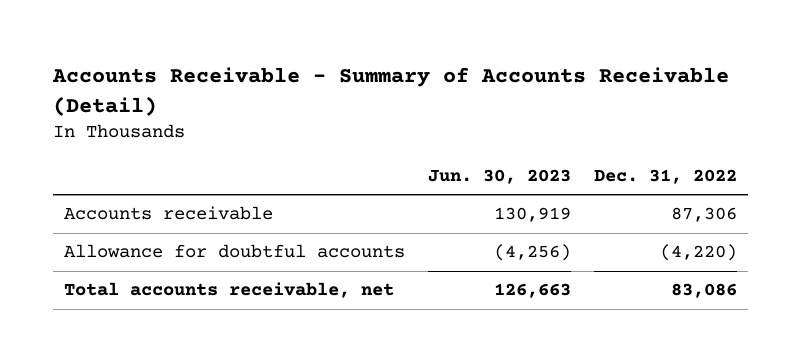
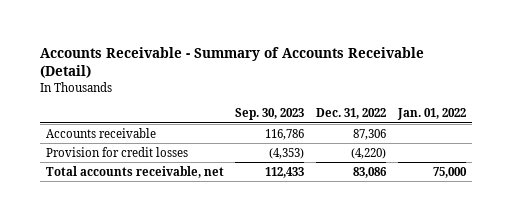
- | Jun. 30, 2023 | Dec. 31, 2022
+ | Sep. 30, 2023 | Dec. 31, 2022 | Jan. 01, 2022
- Allowance for doubtful accounts | (4,256) | (4,220)
+ Provision for credit losses | (4,353) | (4,220) |

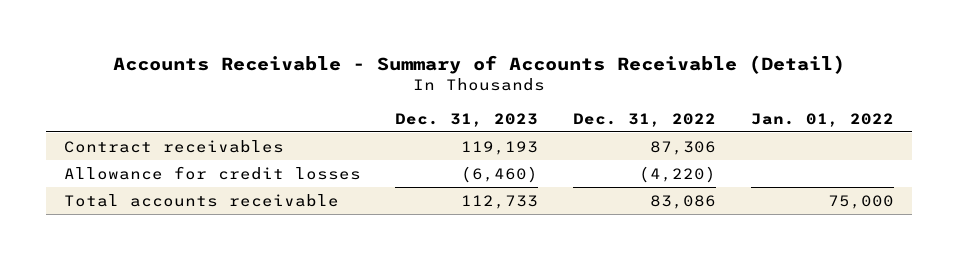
- | Sep. 30, 2023 | Dec. 31, 2022 | Jan. 01, 2022
+ | Dec. 31, 2023 | Dec. 31, 2022 | Jan. 01, 2022
- Accounts receivable | 116,786 | 87,306 |
- Provision for credit losses | (4,353) | (4,220) |
- Total accounts receivable, net | 112,433 | 83,086 | 75,000
+ Contract receivables | 119,193 | 87,306 |
+ Allowance for credit losses | (6,460) | (4,220) |
+ Total accounts receivable | 112,733 | 83,086 | 75,000

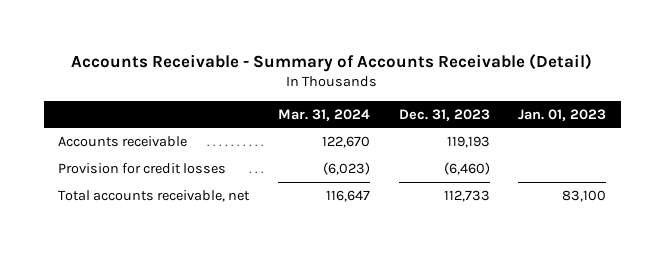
- | Dec. 31, 2023 | Dec. 31, 2022 | Jan. 01, 2022
+ | Mar. 31, 2024 | Dec. 31, 2023 | Jan. 01, 2023
- Contract receivables | 119,193 | 87,306 |
- Allowance for credit losses | (6,460) | (4,220) |
- Total accounts receivable | 112,733 | 83,086 | 75,000
+ Accounts receivable | 122,670 | 119,193 |
+ Provision for credit losses | (6,023) | (6,460) |
+ Total accounts receivable, net | 116,647 | 112,733 | 83,100

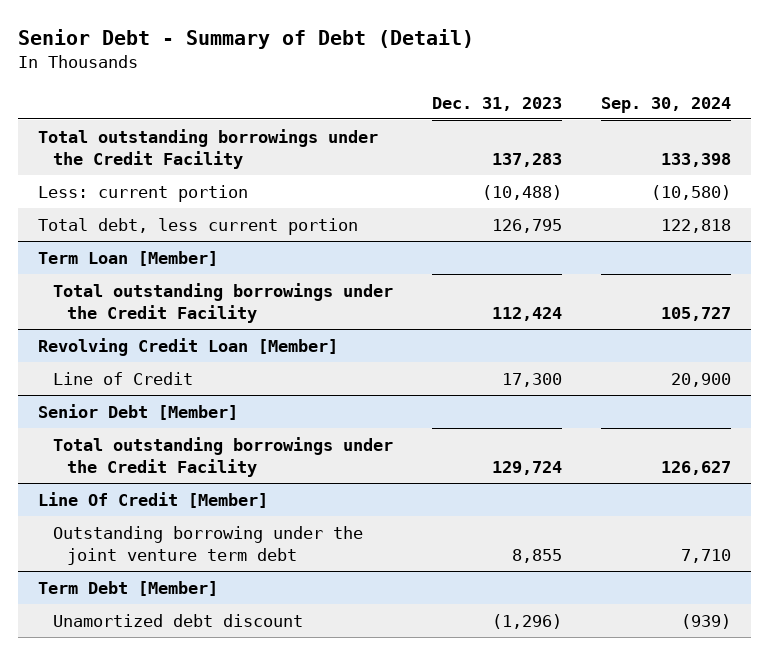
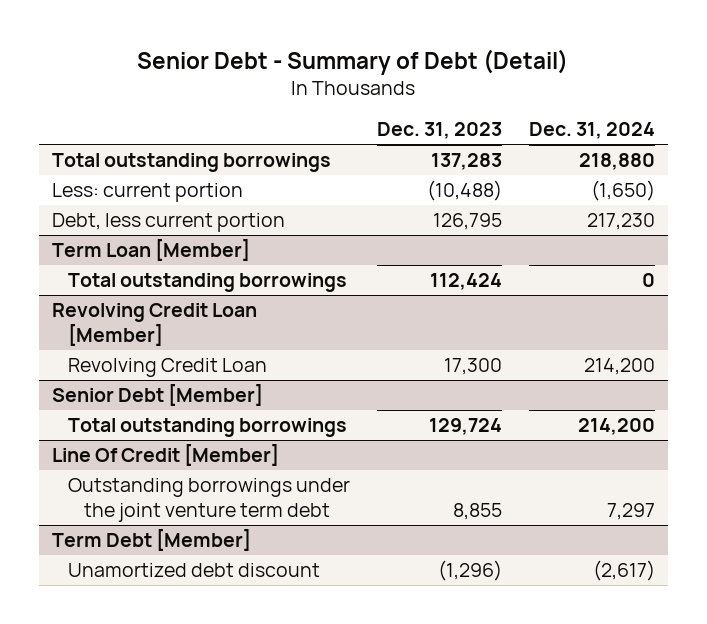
- | Dec. 31, 2023 | Sep. 30, 2024
+ | Dec. 31, 2023 | Dec. 31, 2024
- Total outstanding borrowings under the Credit Facility | 137,283 | 133,398
+ Total outstanding borrowings | 137,283 | 218,880
- Total debt, less current portion | 126,795 | 122,818
+ Debt, less current portion | 126,795 | 217,230
@ Term Loan [Member]
- Total outstanding borrowings under the Credit Facility | 112,424 | 105,727
+ Total outstanding borrowings | 112,424 | 0
@ Revolving Credit Loan [Member]
- Line of Credit | 17,300 | 20,900
+ Revolving Credit Loan | 17,300 | 214,200
@ Senior Debt [Member]
- Total outstanding borrowings under the Credit Facility | 129,724 | 126,627
+ Total outstanding borrowings | 129,724 | 214,200
@ Line Of Credit [Member]
- Outstanding borrowing under the joint venture term debt | 8,855 | 7,710
+ Outstanding borrowings under the joint venture term debt | 8,855 | 7,297

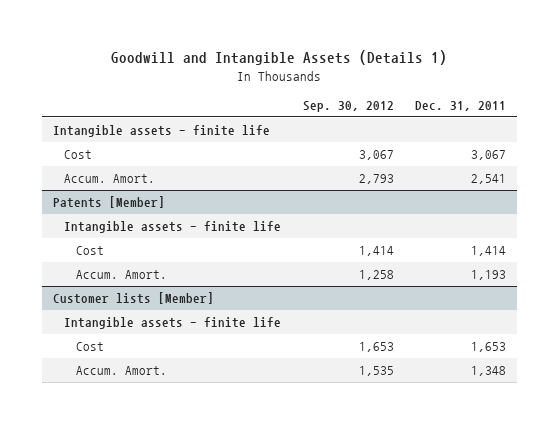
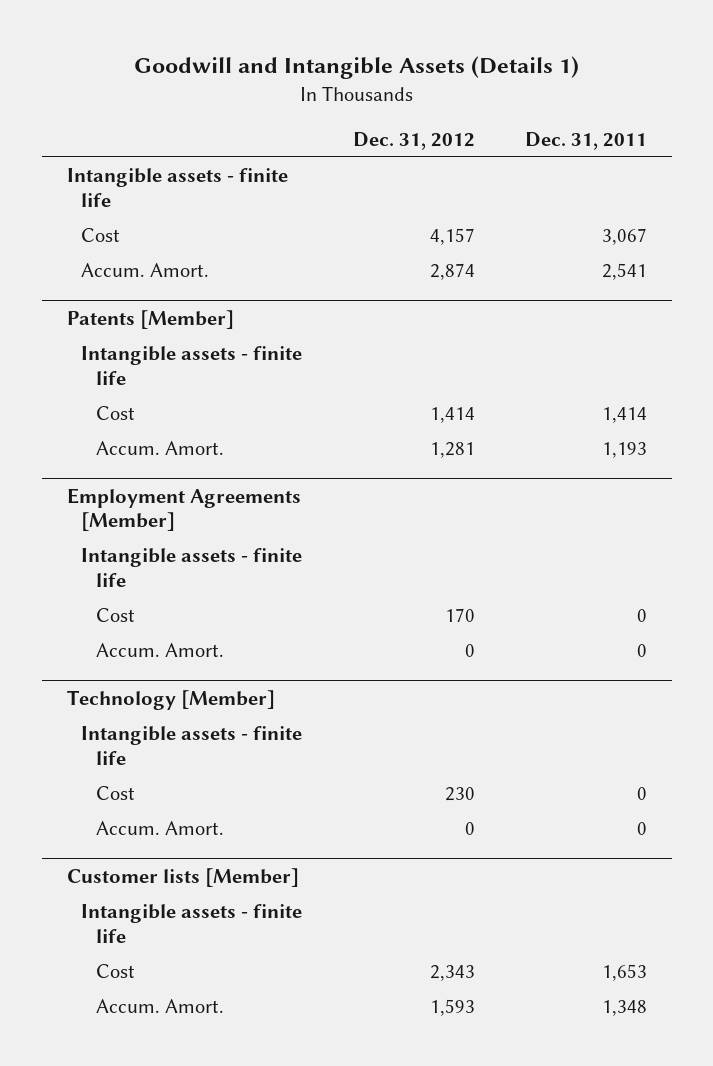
- | Sep. 30, 2012 | Dec. 31, 2011
+ | Dec. 31, 2012 | Dec. 31, 2011
+ Employment Agreements [Member]
+ Intangible assets - finite life
+ Cost | 170 | 0
+ Accum. Amort. | 0 | 0
+ Technology [Member]
+ Intangible assets - finite life
+ Cost | 230 | 0
+ Accum. Amort. | 0 | 0

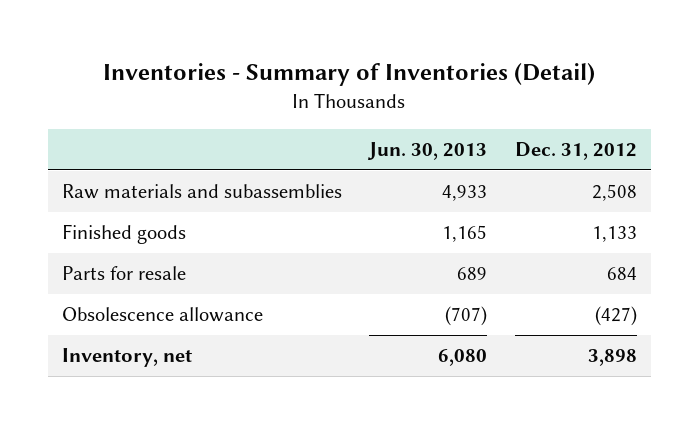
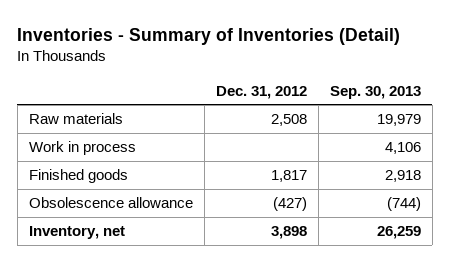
- | Jun. 30, 2013 | Dec. 31, 2012
+ | Dec. 31, 2012 | Sep. 30, 2013
- Raw materials and subassemblies | 4,933 | 2,508
- Finished goods | 1,165 | 1,133
- Parts for resale | 689 | 684
+ Raw materials | 2,508 | 19,979
+ Work in process | | 4,106
+ Finished goods | 1,817 | 2,918

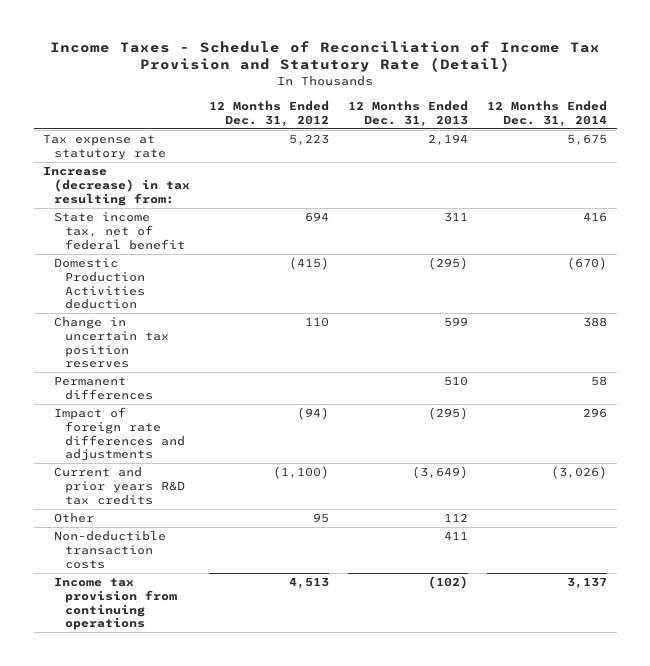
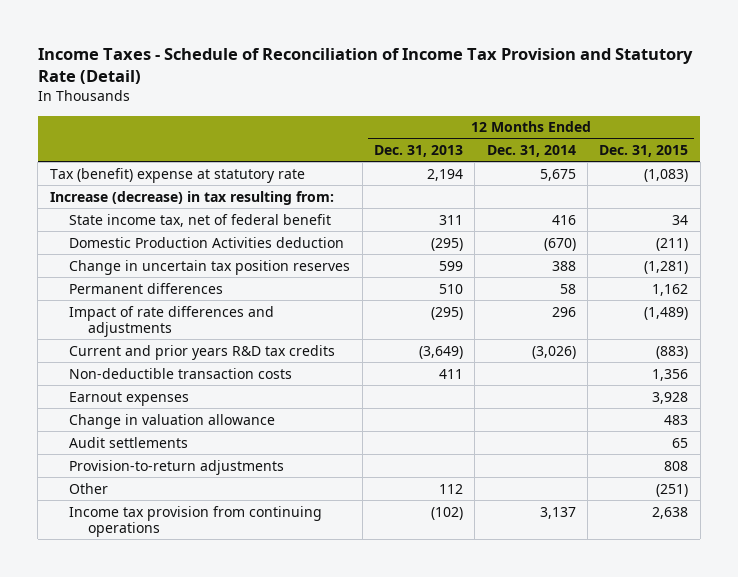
- | 12 Months Ended Dec. 31, 2012 | 12 Months Ended Dec. 31, 2013 | 12 Months Ended Dec. 31, 2014
+ | 12 Months Ended Dec. 31, 2013 | 12 Months Ended Dec. 31, 2014 | 12 Months Ended Dec. 31, 2015
- Tax expense at statutory rate | 5,223 | 2,194 | 5,675
+ Tax (benefit) expense at statutory rate | 2,194 | 5,675 | (1,083)
- Impact of foreign rate differences and adjustments | (94) | (295) | 296
+ Impact of rate differences and adjustments | (295) | 296 | (1,489)
+ Earnout expenses | | | 3,928
+ Change in valuation allowance | | | 483
+ Audit settlements | | | 65
+ Provision-to-return adjustments | | | 808
moved down: Other | 112 | | (251)

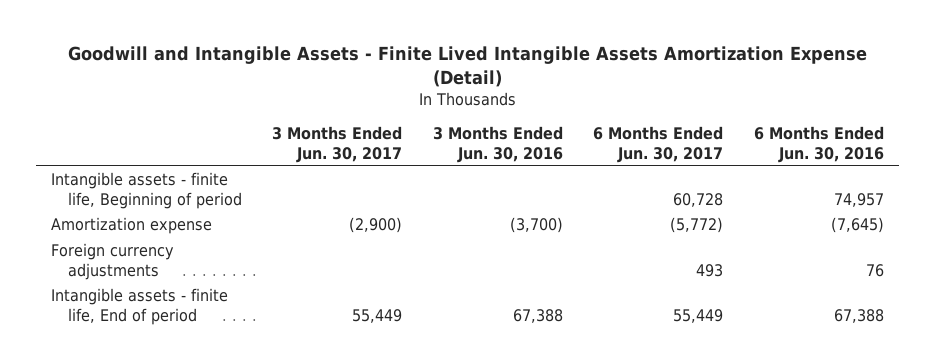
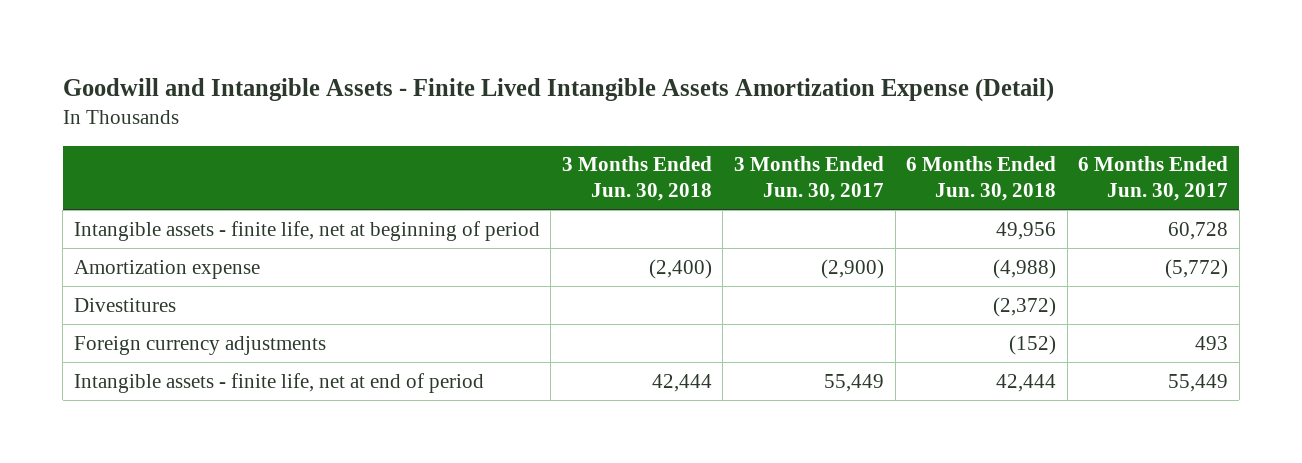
- | 3 Months Ended Jun. 30, 2017 | 3 Months Ended Jun. 30, 2016 | 6 Months Ended Jun. 30, 2017 | 6 Months Ended Jun. 30, 2016
+ | 3 Months Ended Jun. 30, 2018 | 3 Months Ended Jun. 30, 2017 | 6 Months Ended Jun. 30, 2018 | 6 Months Ended Jun. 30, 2017
- Intangible assets - finite life, Beginning of period | | | 60,728 | 74,957
+ Intangible assets - finite life, net at beginning of period | | | 49,956 | 60,728
+ Divestitures | | | (2,372) |
- Intangible assets - finite life, End of period | 55,449 | 67,388 | 55,449 | 67,388
+ Intangible assets - finite life, net at end of period | 42,444 | 55,449 | 42,444 | 55,449

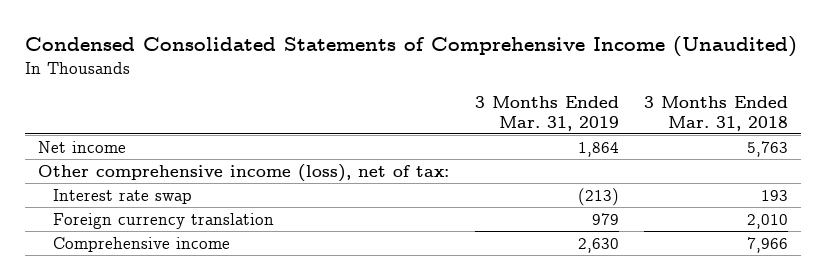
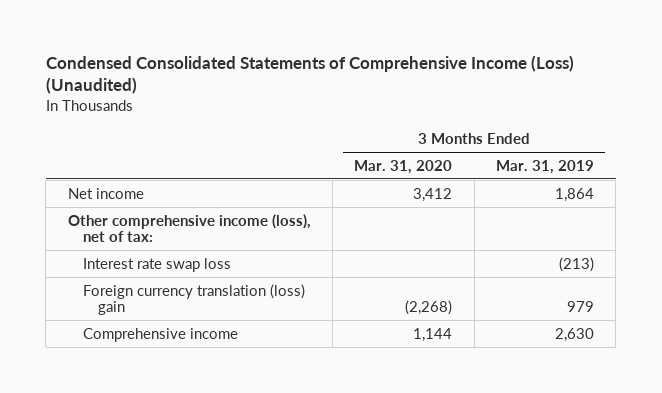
- Condensed Consolidated Statements of Comprehensive Income (Unaudited)
+ Condensed Consolidated Statements of Comprehensive Income (Loss) (Unaudited)
- | 3 Months Ended Mar. 31, 2019 | 3 Months Ended Mar. 31, 2018
+ | 3 Months Ended Mar. 31, 2020 | 3 Months Ended Mar. 31, 2019
- Interest rate swap | (213) | 193
- Foreign currency translation | 979 | 2,010
+ Interest rate swap loss | | (213)
+ Foreign currency translation (loss) gain | (2,268) | 979

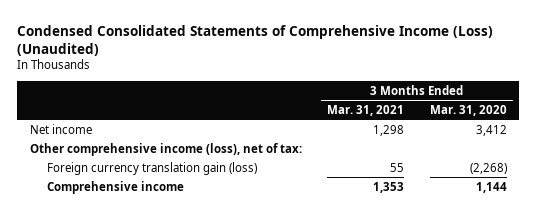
- | 3 Months Ended Mar. 31, 2020 | 3 Months Ended Mar. 31, 2019
+ | 3 Months Ended Mar. 31, 2021 | 3 Months Ended Mar. 31, 2020
- Interest rate swap loss | | (213)
- Foreign currency translation (loss) gain | (2,268) | 979
+ Foreign currency translation gain (loss) | 55 | (2,268)

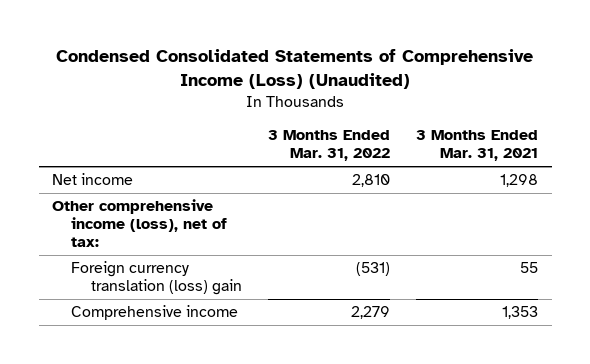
- | 3 Months Ended Mar. 31, 2021 | 3 Months Ended Mar. 31, 2020
+ | 3 Months Ended Mar. 31, 2022 | 3 Months Ended Mar. 31, 2021
- Foreign currency translation gain (loss) | 55 | (2,268)
+ Foreign currency translation (loss) gain | (531) | 55

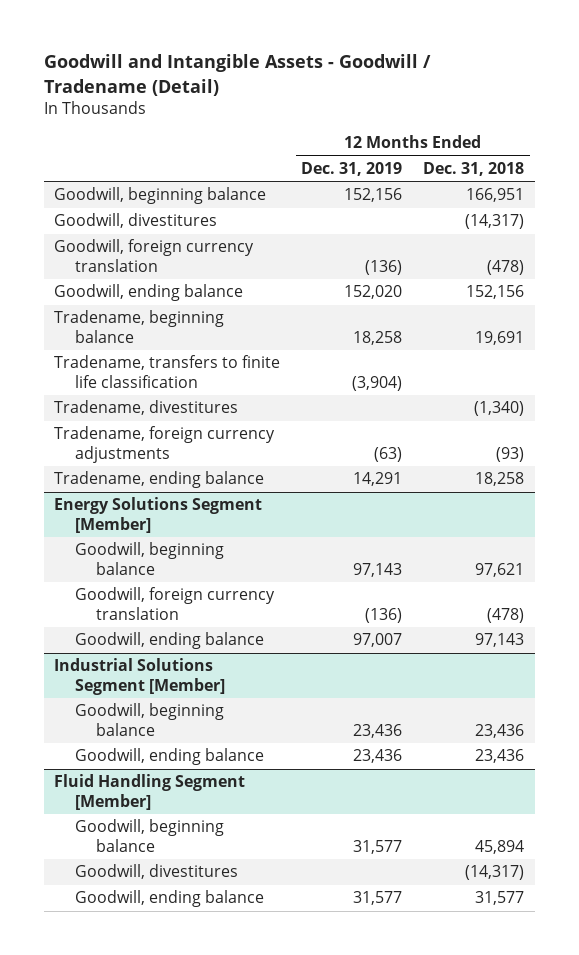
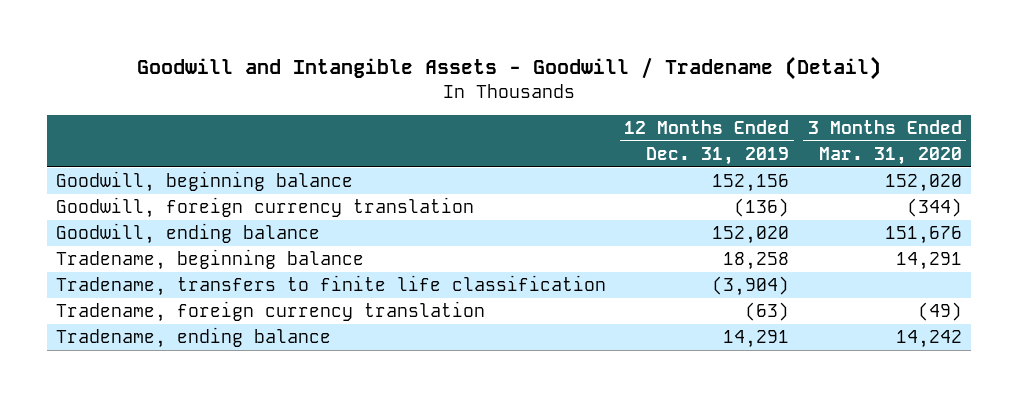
- | 12 Months Ended Dec. 31, 2019 | 12 Months Ended Dec. 31, 2018
+ | 12 Months Ended Dec. 31, 2019 | 3 Months Ended Mar. 31, 2020
- Goodwill, divestitures | | (14,317)
- Tradename, divestitures | | (1,340)
- Tradename, foreign currency adjustments | (63) | (93)
+ Tradename, foreign currency translation | (63) | (49)
- Energy Solutions Segment [Member]
- Goodwill, beginning balance | 97,143 | 97,621
- Goodwill, foreign currency translation | (136) | (478)
- Goodwill, ending balance | 97,007 | 97,143
- Industrial Solutions Segment [Member]
- Goodwill, beginning balance | 23,436 | 23,436
- Goodwill, ending balance | 23,436 | 23,436
- Fluid Handling Segment [Member]
- Goodwill, beginning balance | 31,577 | 45,894
- Goodwill, divestitures | | (14,317)
- Goodwill, ending balance | 31,577 | 31,577

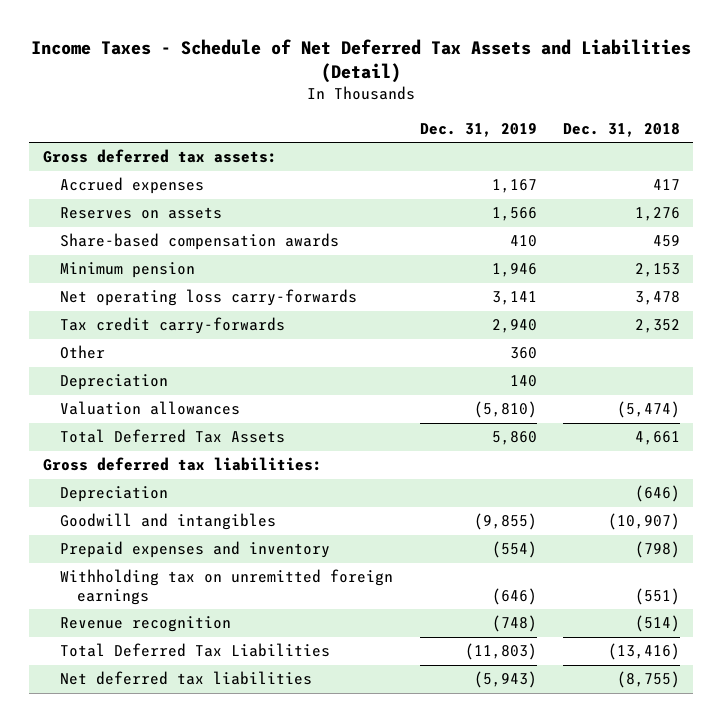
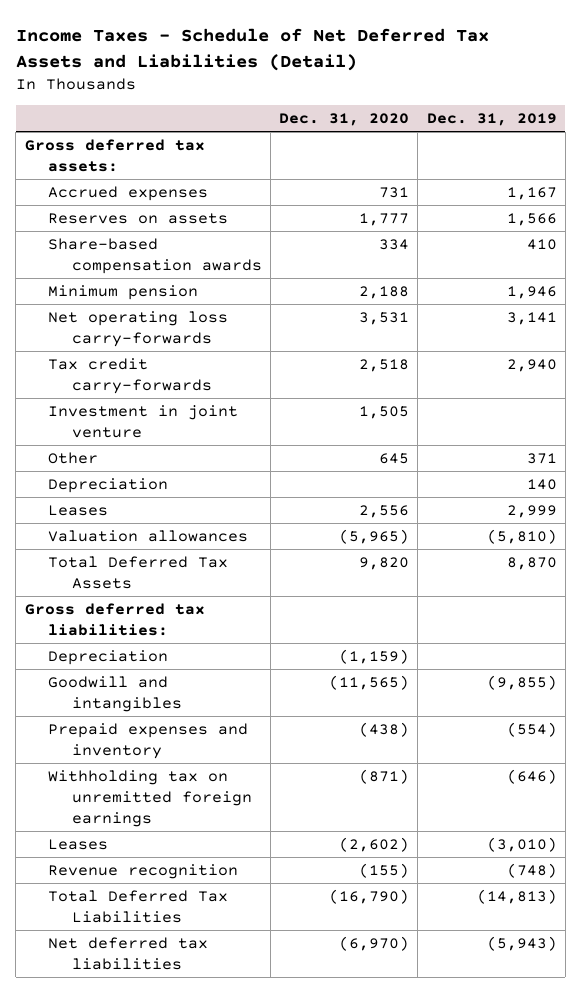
- | Dec. 31, 2019 | Dec. 31, 2018
+ | Dec. 31, 2020 | Dec. 31, 2019
- Other | 360 |
+ Investment in joint venture | 1,505 |
+ Other | 645 | 371
+ Leases | 2,556 | 2,999
- Total Deferred Tax Assets | 5,860 | 4,661
+ Total Deferred Tax Assets | 9,820 | 8,870
+ Leases | (2,602) | (3,010)
- Total Deferred Tax Liabilities | (11,803) | (13,416)
+ Total Deferred Tax Liabilities | (16,790) | (14,813)

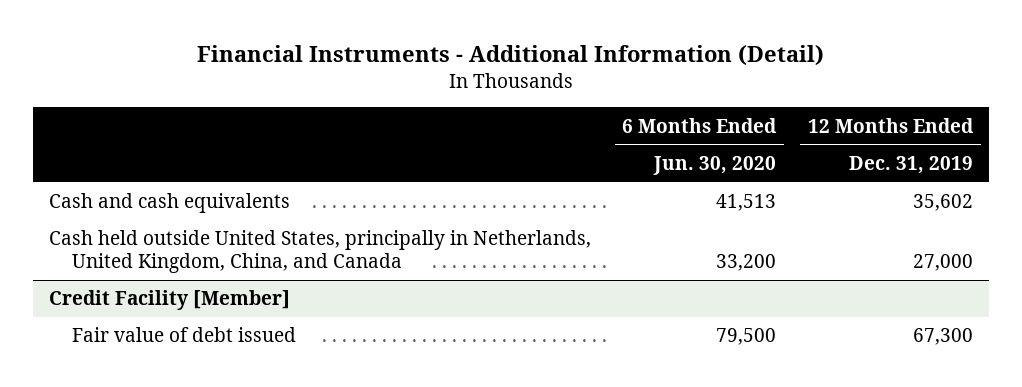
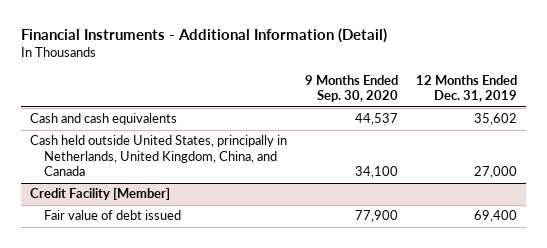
- | 6 Months Ended Jun. 30, 2020 | 12 Months Ended Dec. 31, 2019
+ | 9 Months Ended Sep. 30, 2020 | 12 Months Ended Dec. 31, 2019
@ Credit Facility [Member]
- Fair value of debt issued | 79,500 | 67,300
+ Fair value of debt issued | 77,900 | 69,400

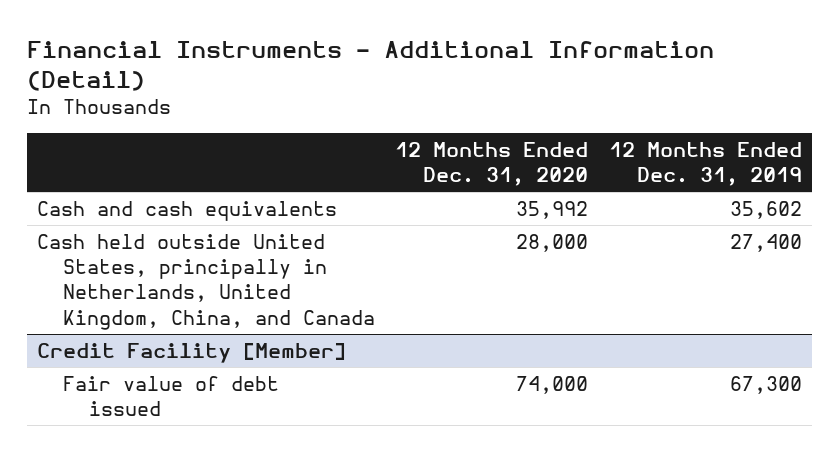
- | 9 Months Ended Sep. 30, 2020 | 12 Months Ended Dec. 31, 2019
+ | 12 Months Ended Dec. 31, 2020 | 12 Months Ended Dec. 31, 2019
- Cash held outside United States, principally in Netherlands, United Kingdom, China, and Canada | 34,100 | 27,000
+ Cash held outside United States, principally in Netherlands, United Kingdom, China, and Canada | 28,000 | 27,400
@ Credit Facility [Member]
- Fair value of debt issued | 77,900 | 69,400
+ Fair value of debt issued | 74,000 | 67,300

